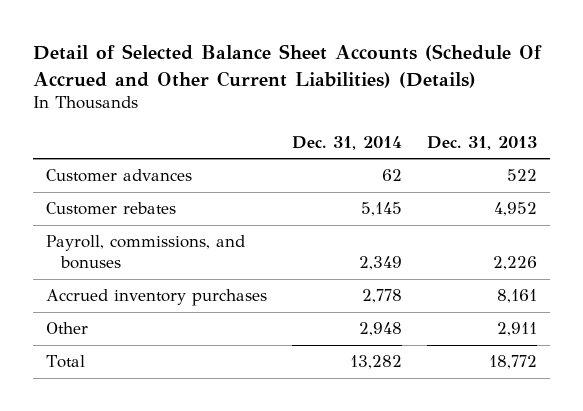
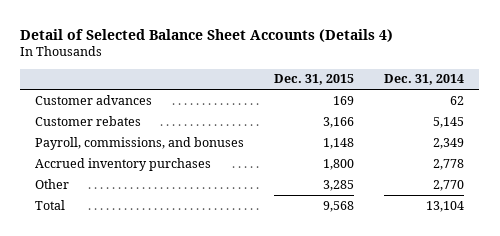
- Detail of Selected Balance Sheet Accounts (Schedule Of Accrued and Other Current Liabilities) (Details)
+ Detail of Selected Balance Sheet Accounts (Details 4)
- | Dec. 31, 2014 | Dec. 31, 2013
+ | Dec. 31, 2015 | Dec. 31, 2014
- Other | 2,948 | 2,911
- Total | 13,282 | 18,772
+ Other | 3,285 | 2,770
+ Total | 9,568 | 13,104

